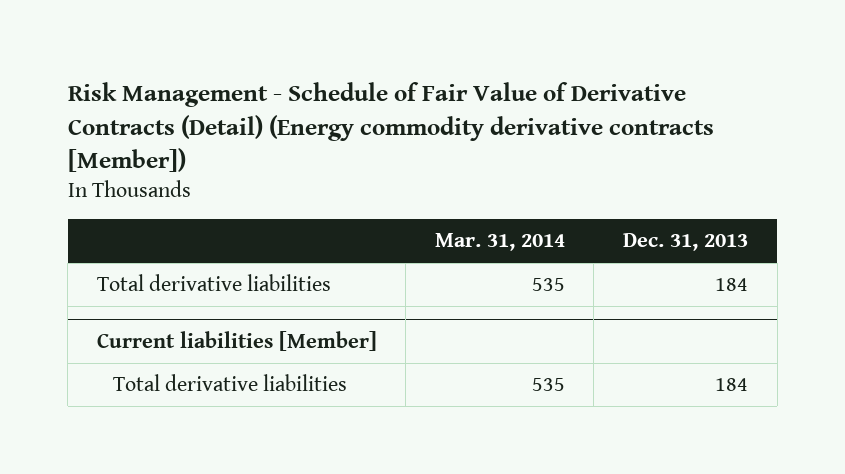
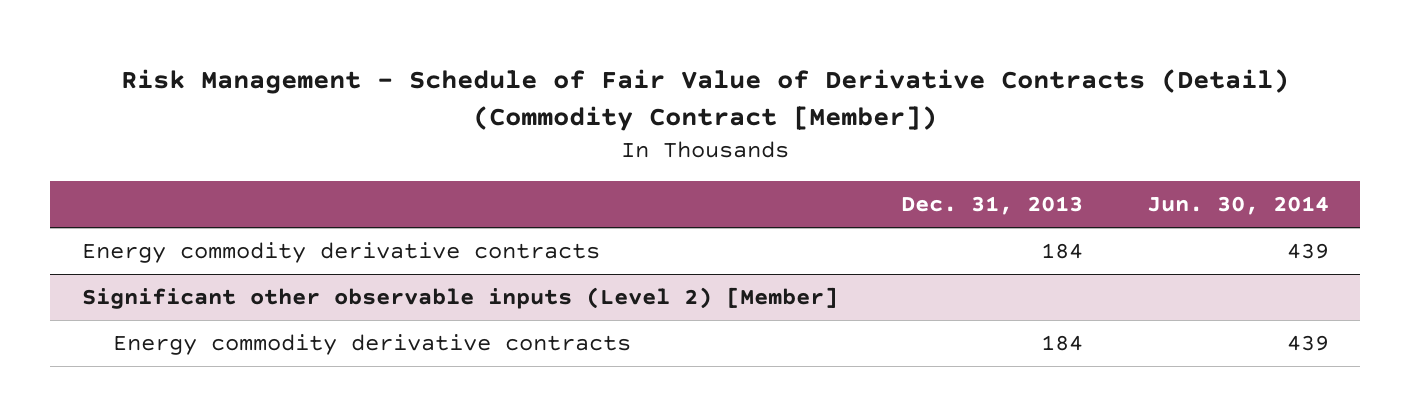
- Risk Management - Schedule of Fair Value of Derivative Contracts (Detail) (Energy commodity derivative contracts [Member])
+ Risk Management - Schedule of Fair Value of Derivative Contracts (Detail) (Commodity Contract [Member])
- | Mar. 31, 2014 | Dec. 31, 2013
+ | Dec. 31, 2013 | Jun. 30, 2014
- Total derivative liabilities | 535 | 184
- Current liabilities [Member]
- Total derivative liabilities | 535 | 184
+ Energy commodity derivative contracts | 184 | 439
+ Significant other observable inputs (Level 2) [Member]
+ Energy commodity derivative contracts | 184 | 439

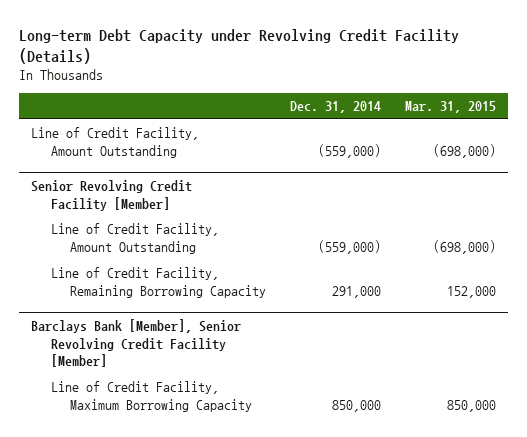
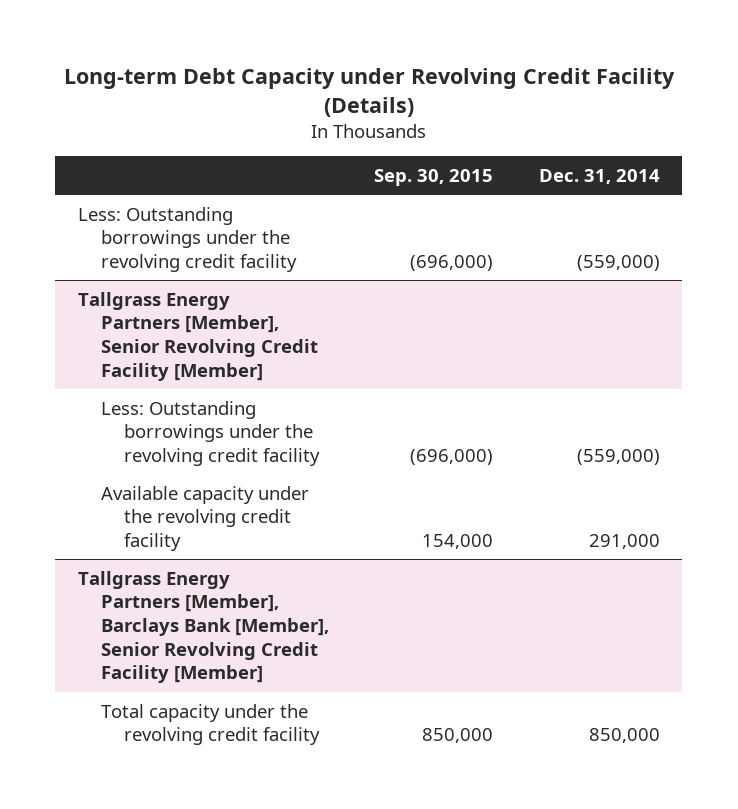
- | Dec. 31, 2014 | Mar. 31, 2015
+ | Sep. 30, 2015 | Dec. 31, 2014
- Line of Credit Facility, Amount Outstanding | (559,000) | (698,000)
- Senior Revolving Credit Facility [Member]
- Line of Credit Facility, Amount Outstanding | (559,000) | (698,000)
- Line of Credit Facility, Remaining Borrowing Capacity | 291,000 | 152,000
- Barclays Bank [Member], Senior Revolving Credit Facility [Member]
- Line of Credit Facility, Maximum Borrowing Capacity | 850,000 | 850,000
+ Less: Outstanding borrowings under the revolving credit facility | (696,000) | (559,000)
+ Tallgrass Energy Partners [Member], Senior Revolving Credit Facility [Member]
+ Less: Outstanding borrowings under the revolving credit facility | (696,000) | (559,000)
+ Available capacity under the revolving credit facility | 154,000 | 291,000
+ Tallgrass Energy Partners [Member], Barclays Bank [Member], Senior Revolving Credit Facility [Member]
+ Total capacity under the revolving credit facility | 850,000 | 850,000

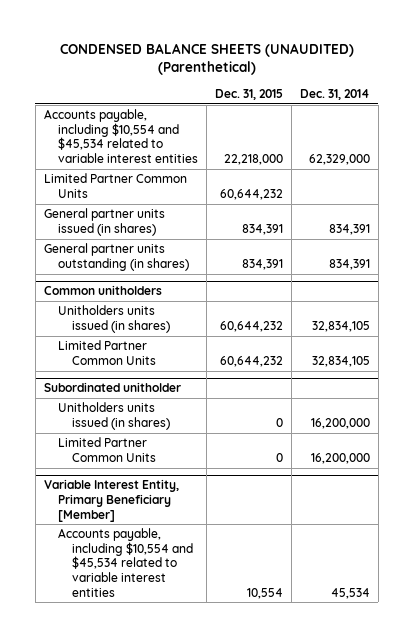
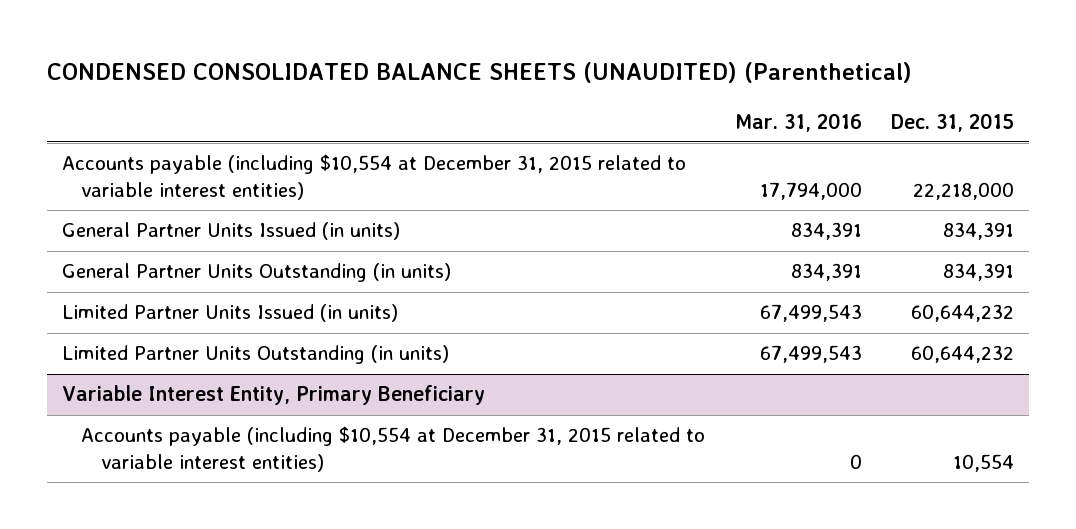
- CONDENSED BALANCE SHEETS (UNAUDITED) (Parenthetical)
+ CONDENSED CONSOLIDATED BALANCE SHEETS (UNAUDITED) (Parenthetical)
- | Dec. 31, 2015 | Dec. 31, 2014
+ | Mar. 31, 2016 | Dec. 31, 2015
- Accounts payable, including $10,554 and $45,534 related to variable interest entities | 22,218,000 | 62,329,000
- Limited Partner Common Units | 60,644,232 |
- General partner units issued (in shares) | 834,391 | 834,391
- General partner units outstanding (in shares) | 834,391 | 834,391
- Common unitholders
- Unitholders units issued (in shares) | 60,644,232 | 32,834,105
- Limited Partner Common Units | 60,644,232 | 32,834,105
- Subordinated unitholder
- Unitholders units issued (in shares) | 0 | 16,200,000
- Limited Partner Common Units | 0 | 16,200,000
- Variable Interest Entity, Primary Beneficiary [Member]
- Accounts payable, including $10,554 and $45,534 related to variable interest entities | 10,554 | 45,534
+ Accounts payable (including $10,554 at December 31, 2015 related to variable interest entities) | 17,794,000 | 22,218,000
+ General Partner Units Issued (in units) | 834,391 | 834,391
+ General Partner Units Outstanding (in units) | 834,391 | 834,391
+ Limited Partner Units Issued (in units) | 67,499,543 | 60,644,232
+ Limited Partner Units Outstanding (in units) | 67,499,543 | 60,644,232
+ Variable Interest Entity, Primary Beneficiary
+ Accounts payable (including $10,554 at December 31, 2015 related to variable interest entities) | 0 | 10,554

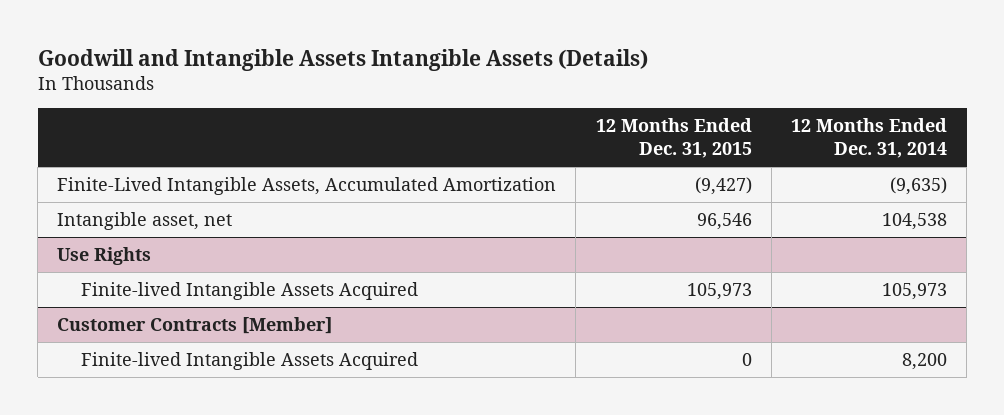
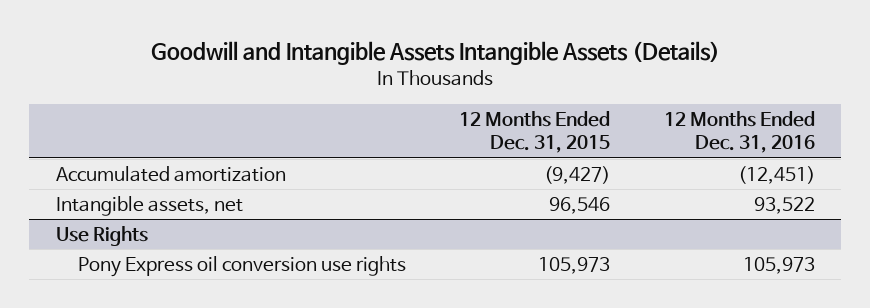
- | 12 Months Ended Dec. 31, 2015 | 12 Months Ended Dec. 31, 2014
+ | 12 Months Ended Dec. 31, 2015 | 12 Months Ended Dec. 31, 2016
- Finite-Lived Intangible Assets, Accumulated Amortization | (9,427) | (9,635)
- Intangible asset, net | 96,546 | 104,538
+ Accumulated amortization | (9,427) | (12,451)
+ Intangible assets, net | 96,546 | 93,522
@ Use Rights
- Finite-lived Intangible Assets Acquired | 105,973 | 105,973
- Customer Contracts [Member]
- Finite-lived Intangible Assets Acquired | 0 | 8,200
@ Use Rights
+ Pony Express oil conversion use rights | 105,973 | 105,973

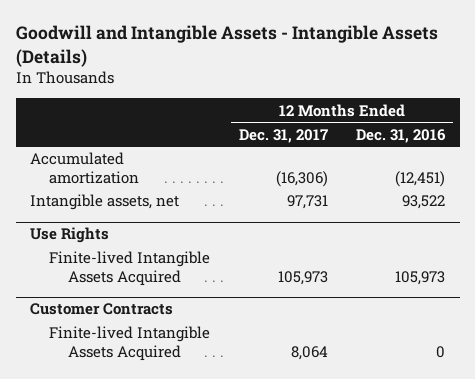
- Goodwill and Intangible Assets Intangible Assets (Details)
+ Goodwill and Intangible Assets - Intangible Assets (Details)
- | 12 Months Ended Dec. 31, 2015 | 12 Months Ended Dec. 31, 2016
+ | 12 Months Ended Dec. 31, 2017 | 12 Months Ended Dec. 31, 2016
@ Use Rights
- Pony Express oil conversion use rights | 105,973 | 105,973
+ Finite-lived Intangible Assets Acquired | 105,973 | 105,973
+ Customer Contracts
+ Finite-lived Intangible Assets Acquired | 8,064 | 0

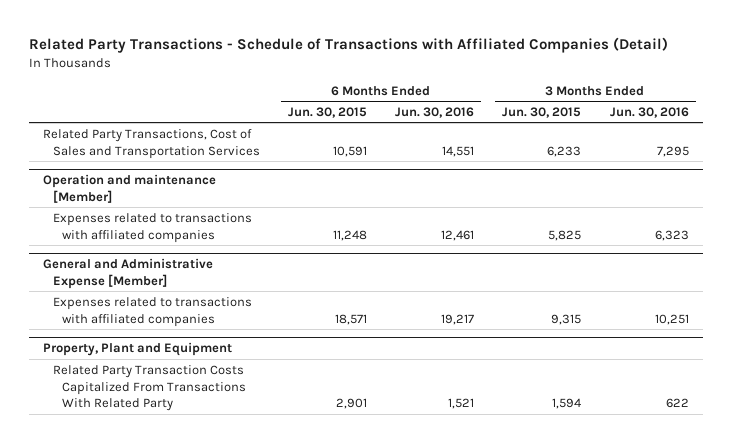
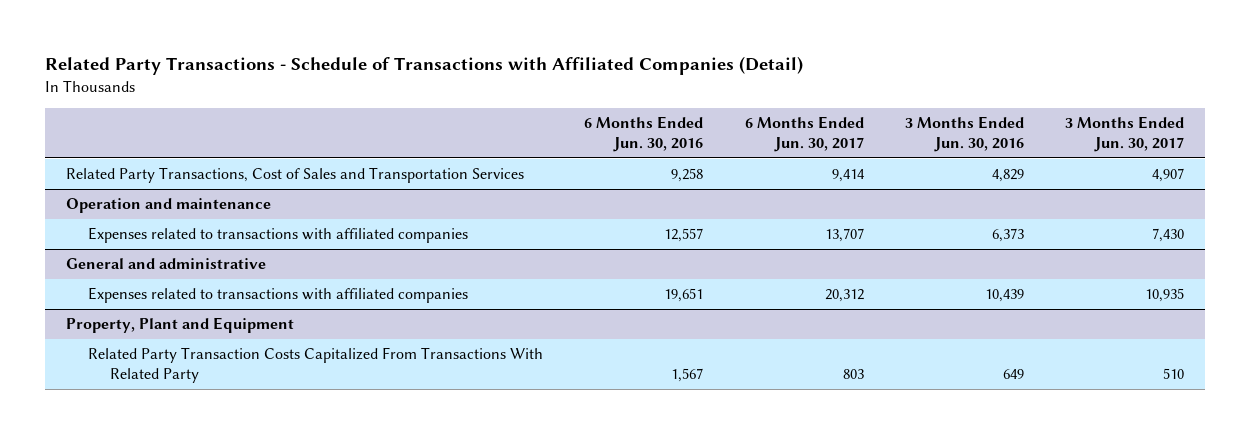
- | 6 Months Ended Jun. 30, 2015 | 6 Months Ended Jun. 30, 2016 | 3 Months Ended Jun. 30, 2015 | 3 Months Ended Jun. 30, 2016
+ | 6 Months Ended Jun. 30, 2016 | 6 Months Ended Jun. 30, 2017 | 3 Months Ended Jun. 30, 2016 | 3 Months Ended Jun. 30, 2017
- Related Party Transactions, Cost of Sales and Transportation Services | 10,591 | 14,551 | 6,233 | 7,295
- Operation and maintenance [Member]
- Expenses related to transactions with affiliated companies | 11,248 | 12,461 | 5,825 | 6,323
- General and Administrative Expense [Member]
- Expenses related to transactions with affiliated companies | 18,571 | 19,217 | 9,315 | 10,251
+ Related Party Transactions, Cost of Sales and Transportation Services | 9,258 | 9,414 | 4,829 | 4,907
+ Operation and maintenance
+ Expenses related to transactions with affiliated companies | 12,557 | 13,707 | 6,373 | 7,430
+ General and administrative
+ Expenses related to transactions with affiliated companies | 19,651 | 20,312 | 10,439 | 10,935
@ Property, Plant and Equipment
- Related Party Transaction Costs Capitalized From Transactions With Related Party | 2,901 | 1,521 | 1,594 | 622
+ Related Party Transaction Costs Capitalized From Transactions With Related Party | 1,567 | 803 | 649 | 510

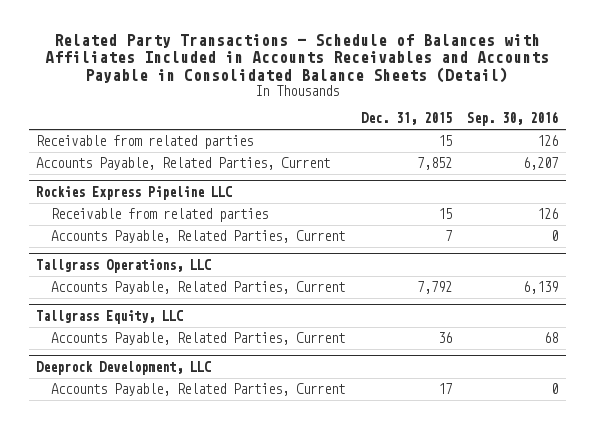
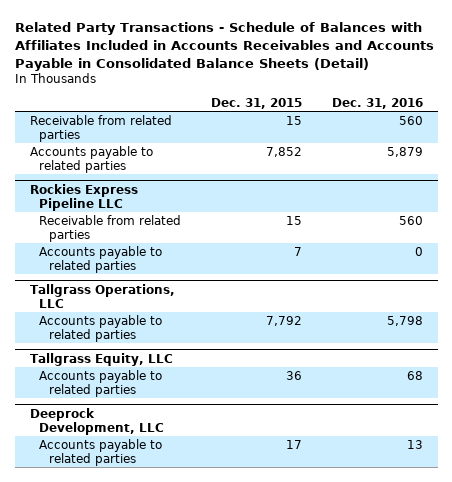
- | Dec. 31, 2015 | Sep. 30, 2016
+ | Dec. 31, 2015 | Dec. 31, 2016
- Accounts Payable, Related Parties, Current | 7,852 | 6,207
+ Accounts payable to related parties | 7,852 | 5,879
@ Rockies Express Pipeline LLC
- Accounts Payable, Related Parties, Current | 7 | 0
+ Accounts payable to related parties | 7 | 0
@ Tallgrass Operations, LLC
- Accounts Payable, Related Parties, Current | 7,792 | 6,139
+ Accounts payable to related parties | 7,792 | 5,798
@ Tallgrass Equity, LLC
- Accounts Payable, Related Parties, Current | 36 | 68
+ Accounts payable to related parties | 36 | 68
@ Deeprock Development, LLC
- Accounts Payable, Related Parties, Current | 17 | 0
+ Accounts payable to related parties | 17 | 13

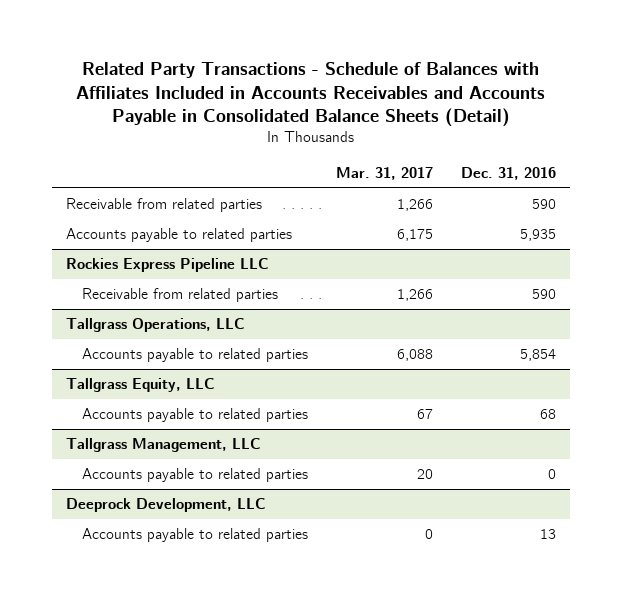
- | Dec. 31, 2015 | Dec. 31, 2016
+ | Mar. 31, 2017 | Dec. 31, 2016
- Receivable from related parties | 15 | 560
- Accounts payable to related parties | 7,852 | 5,879
+ Receivable from related parties | 1,266 | 590
+ Accounts payable to related parties | 6,175 | 5,935
@ Rockies Express Pipeline LLC
- Receivable from related parties | 15 | 560
- Accounts payable to related parties | 7 | 0
+ Receivable from related parties | 1,266 | 590
@ Tallgrass Operations, LLC
- Accounts payable to related parties | 7,792 | 5,798
+ Accounts payable to related parties | 6,088 | 5,854
+ Tallgrass Management, LLC
+ Accounts payable to related parties | 20 | 0

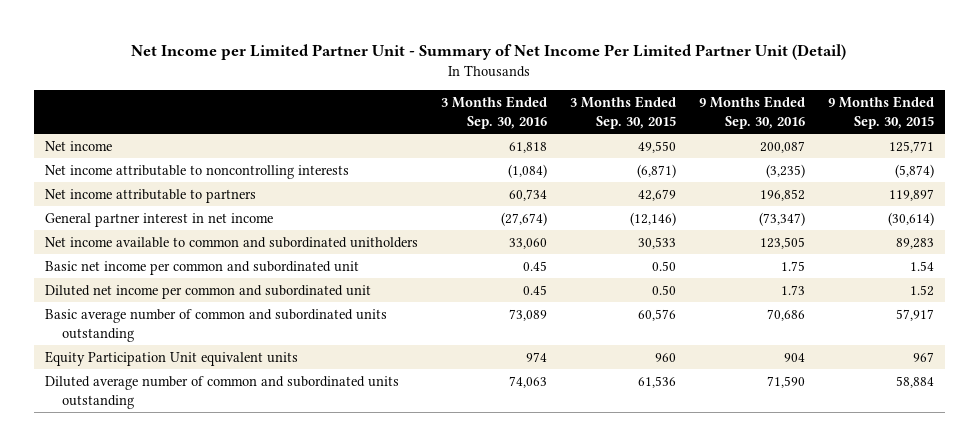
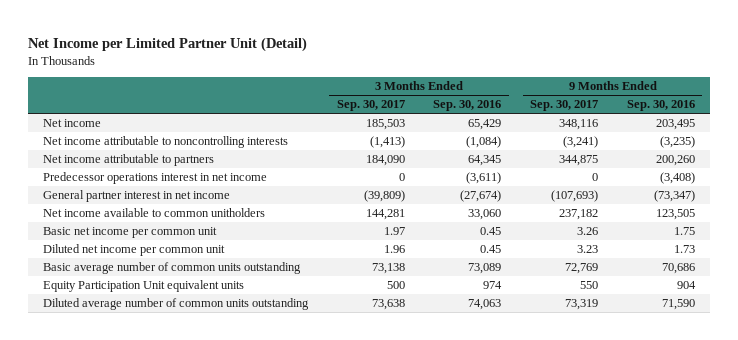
- Net Income per Limited Partner Unit - Summary of Net Income Per Limited Partner Unit (Detail)
+ Net Income per Limited Partner Unit (Detail)
- | 3 Months Ended Sep. 30, 2016 | 3 Months Ended Sep. 30, 2015 | 9 Months Ended Sep. 30, 2016 | 9 Months Ended Sep. 30, 2015
+ | 3 Months Ended Sep. 30, 2017 | 3 Months Ended Sep. 30, 2016 | 9 Months Ended Sep. 30, 2017 | 9 Months Ended Sep. 30, 2016
- Net income | 61,818 | 49,550 | 200,087 | 125,771
+ Net income | 185,503 | 65,429 | 348,116 | 203,495
- Net income attributable to partners | 60,734 | 42,679 | 196,852 | 119,897
+ Net income attributable to partners | 184,090 | 64,345 | 344,875 | 200,260
+ Predecessor operations interest in net income | 0 | (3,611) | 0 | (3,408)
- Net income available to common and subordinated unitholders | 33,060 | 30,533 | 123,505 | 89,283
- Basic net income per common and subordinated unit | 0.45 | 0.50 | 1.75 | 1.54
- Diluted net income per common and subordinated unit | 0.45 | 0.50 | 1.73 | 1.52
- Basic average number of common and subordinated units outstanding | 73,089 | 60,576 | 70,686 | 57,917
+ Net income available to common unitholders | 144,281 | 33,060 | 237,182 | 123,505
+ Basic net income per common unit | 1.97 | 0.45 | 3.26 | 1.75
+ Diluted net income per common unit | 1.96 | 0.45 | 3.23 | 1.73
+ Basic average number of common units outstanding | 73,138 | 73,089 | 72,769 | 70,686
- Diluted average number of common and subordinated units outstanding | 74,063 | 61,536 | 71,590 | 58,884
+ Diluted average number of common units outstanding | 73,638 | 74,063 | 73,319 | 71,590

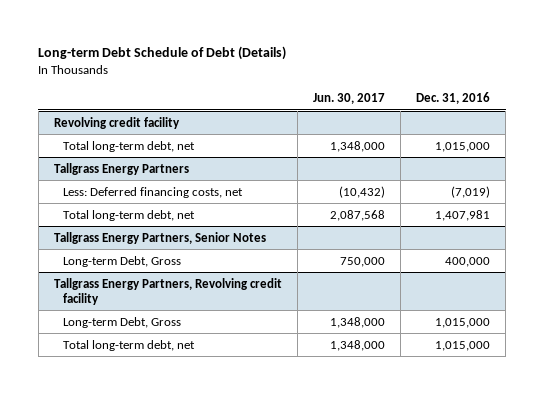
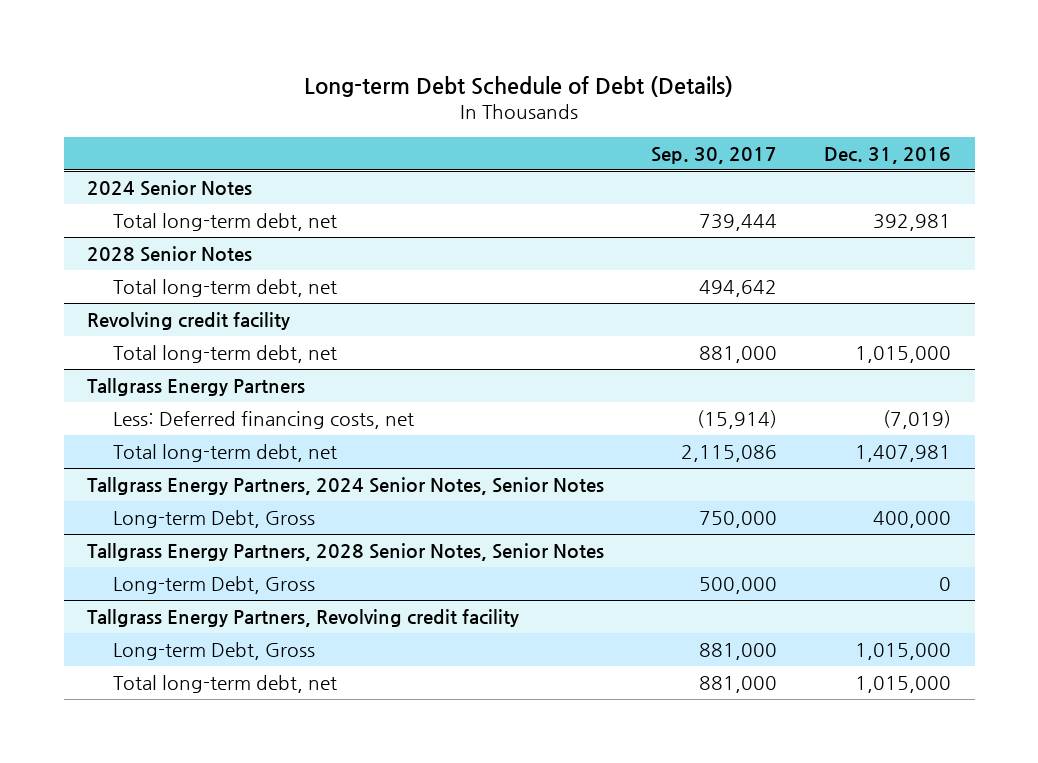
- | Jun. 30, 2017 | Dec. 31, 2016
+ | Sep. 30, 2017 | Dec. 31, 2016
+ 2024 Senior Notes
+ Total long-term debt, net | 739,444 | 392,981
+ 2028 Senior Notes
+ Total long-term debt, net | 494,642 |
- Tallgrass Energy Partners, Senior Notes
+ Tallgrass Energy Partners, 2024 Senior Notes, Senior Notes
+ Tallgrass Energy Partners, 2028 Senior Notes, Senior Notes
+ Long-term Debt, Gross | 500,000 | 0

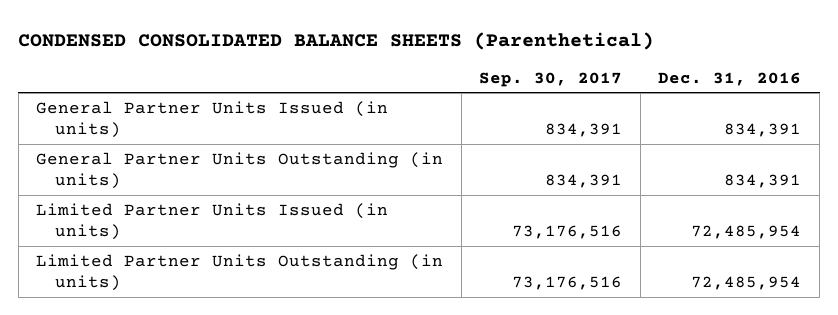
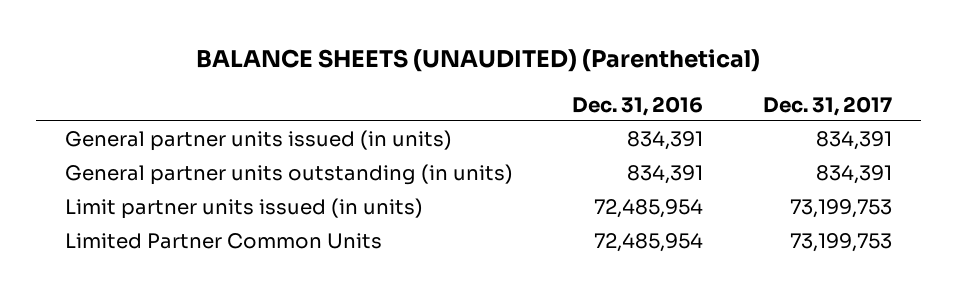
- CONDENSED CONSOLIDATED BALANCE SHEETS (Parenthetical)
+ BALANCE SHEETS (UNAUDITED) (Parenthetical)
- | Sep. 30, 2017 | Dec. 31, 2016
+ | Dec. 31, 2016 | Dec. 31, 2017
- General Partner Units Issued (in units) | 834,391 | 834,391
- General Partner Units Outstanding (in units) | 834,391 | 834,391
- Limited Partner Units Issued (in units) | 73,176,516 | 72,485,954
- Limited Partner Units Outstanding (in units) | 73,176,516 | 72,485,954
+ General partner units issued (in units) | 834,391 | 834,391
+ General partner units outstanding (in units) | 834,391 | 834,391
+ Limit partner units issued (in units) | 72,485,954 | 73,199,753
+ Limited Partner Common Units | 72,485,954 | 73,199,753

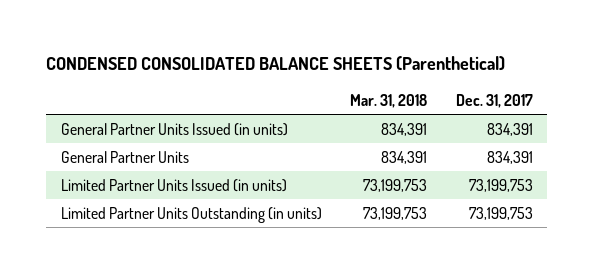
- BALANCE SHEETS (UNAUDITED) (Parenthetical)
+ CONDENSED CONSOLIDATED BALANCE SHEETS (Parenthetical)
- | Dec. 31, 2016 | Dec. 31, 2017
+ | Mar. 31, 2018 | Dec. 31, 2017
- General partner units issued (in units) | 834,391 | 834,391
- General partner units outstanding (in units) | 834,391 | 834,391
- Limit partner units issued (in units) | 72,485,954 | 73,199,753
- Limited Partner Common Units | 72,485,954 | 73,199,753
+ General Partner Units Issued (in units) | 834,391 | 834,391
+ General Partner Units | 834,391 | 834,391
+ Limited Partner Units Issued (in units) | 73,199,753 | 73,199,753
+ Limited Partner Units Outstanding (in units) | 73,199,753 | 73,199,753

